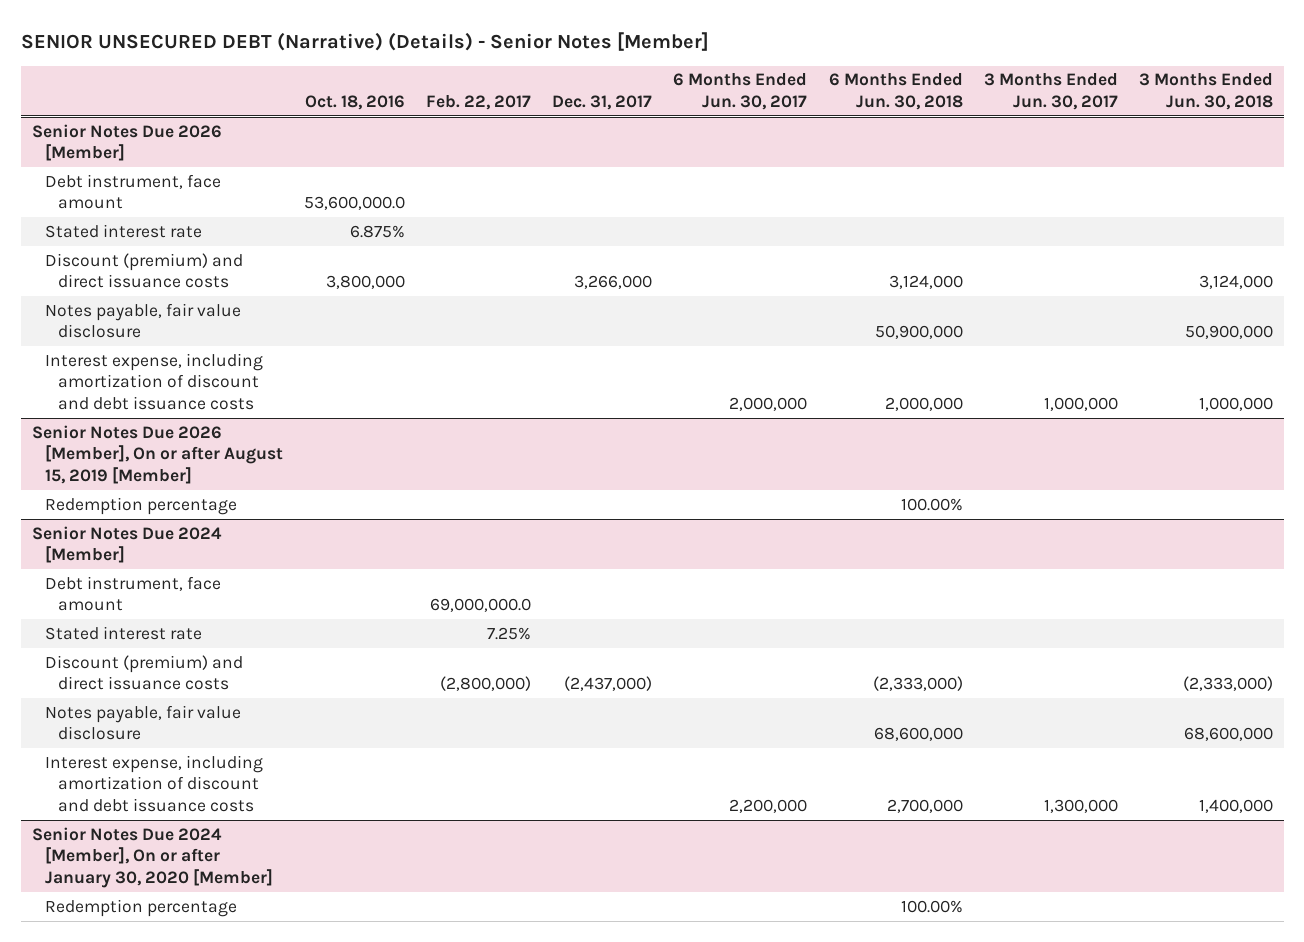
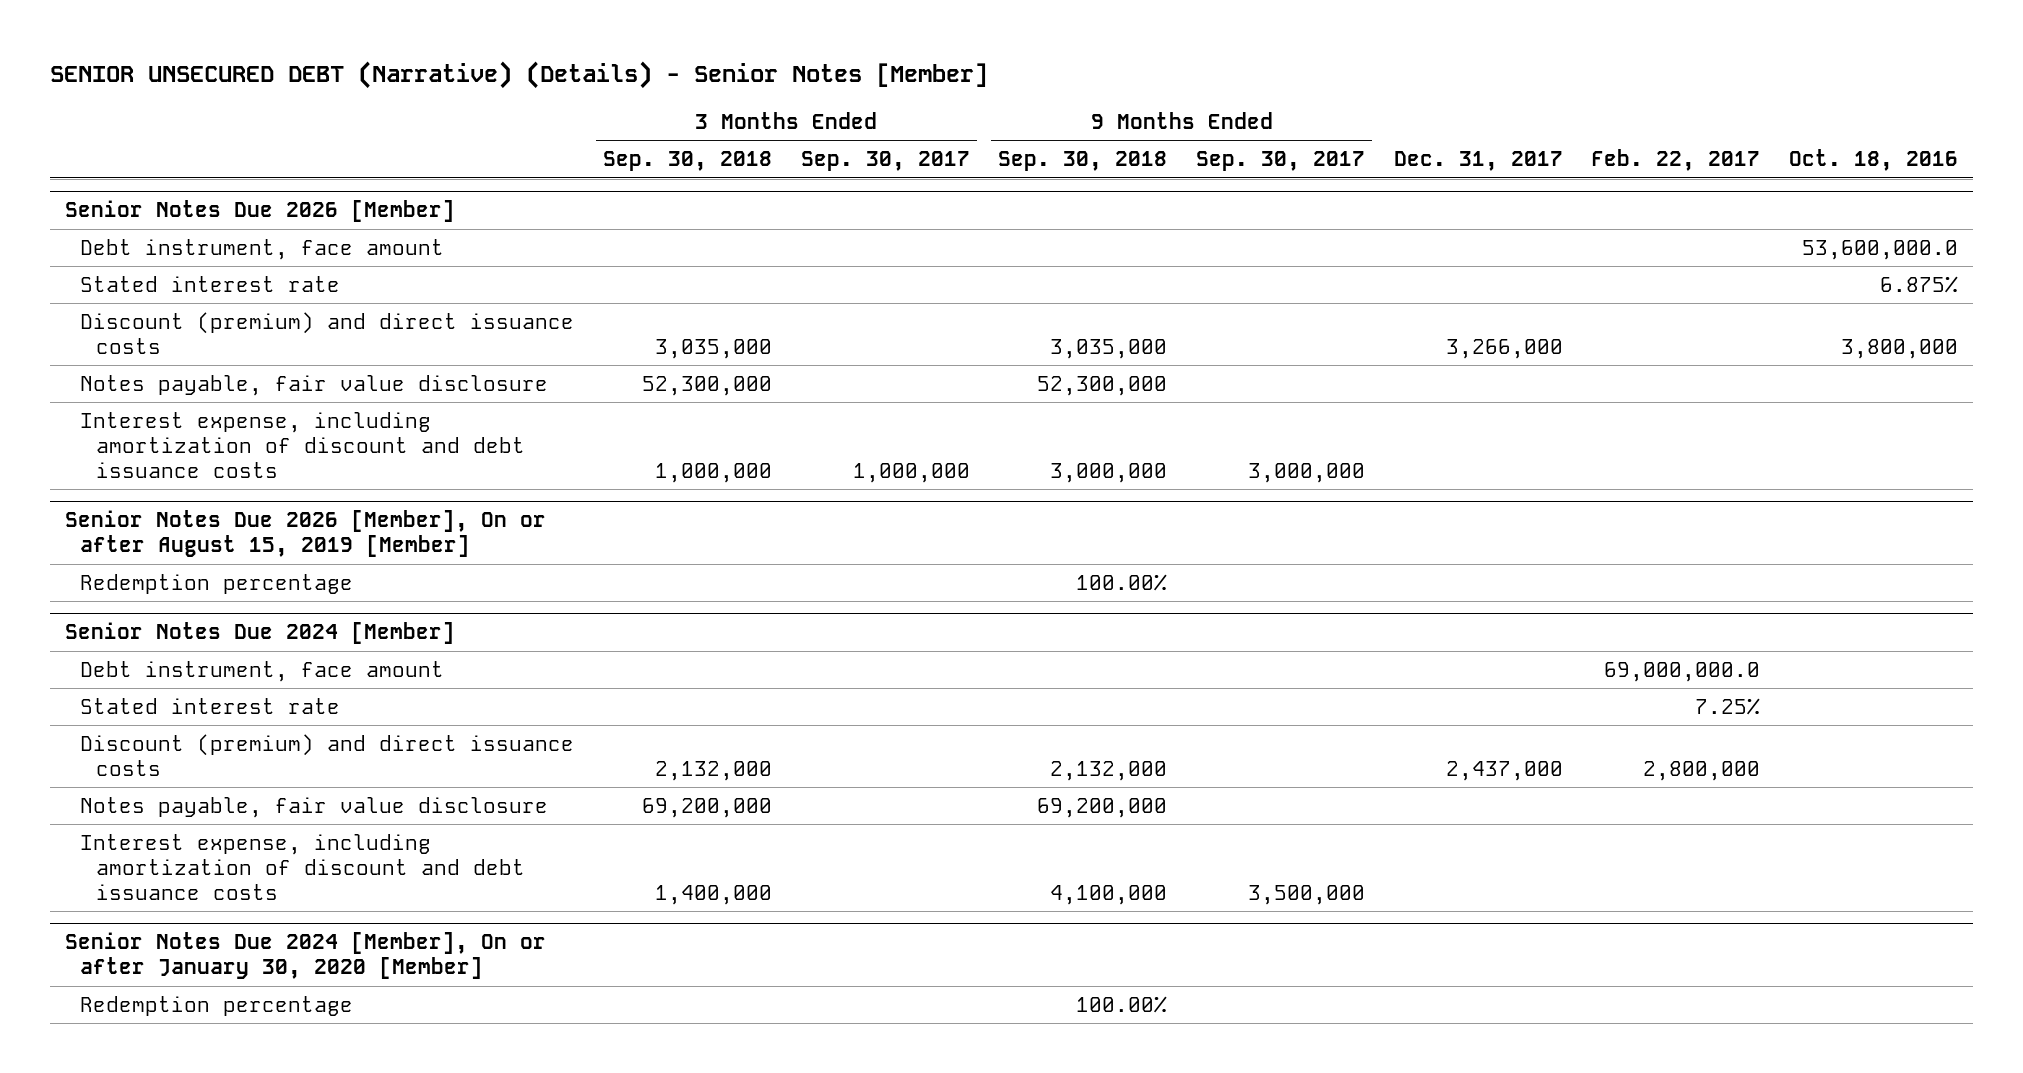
- | Oct. 18, 2016 | Feb. 22, 2017 | Dec. 31, 2017 | 6 Months Ended Jun. 30, 2017 | 6 Months Ended Jun. 30, 2018 | 3 Months Ended Jun. 30, 2017 | 3 Months Ended Jun. 30, 2018
+ | 3 Months Ended Sep. 30, 2018 | 3 Months Ended Sep. 30, 2017 | 9 Months Ended Sep. 30, 2018 | 9 Months Ended Sep. 30, 2017 | Dec. 31, 2017 | Feb. 22, 2017 | Oct. 18, 2016
@ Senior Notes Due 2024 [Member]
- Discount (premium) and direct issuance costs | | (2,800,000) | (2,437,000) | | (2,333,000) | | (2,333,000)
+ Discount (premium) and direct issuance costs | 2,132,000 | | 2,132,000 | | 2,437,000 | 2,800,000 |

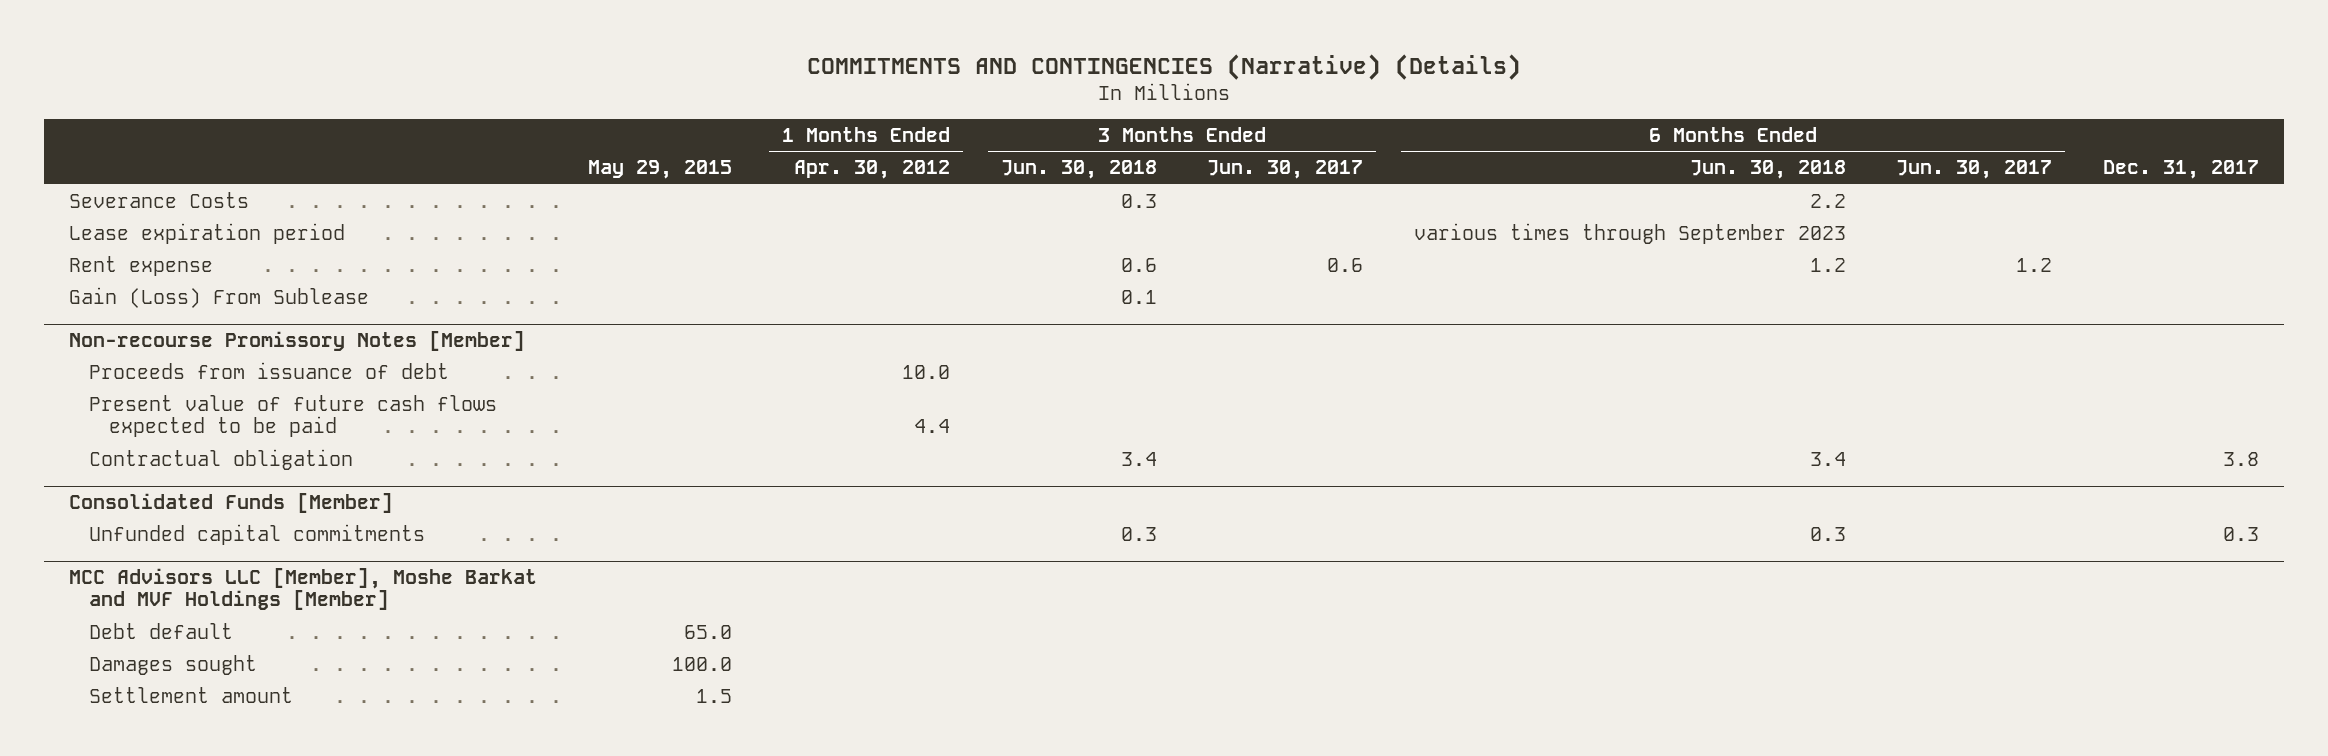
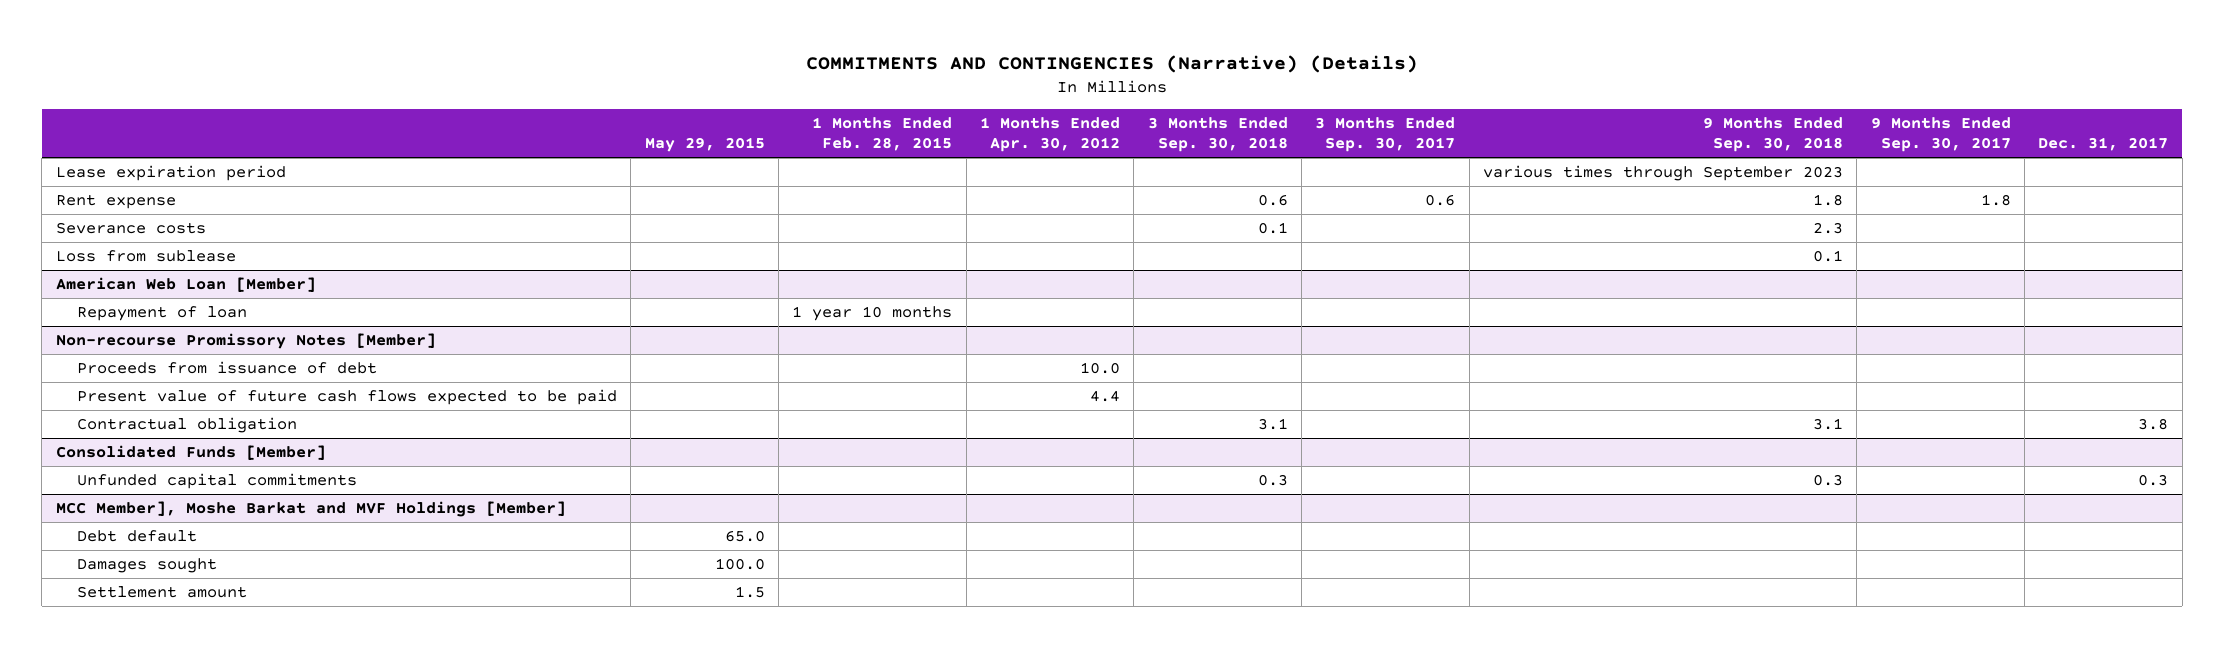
- | May 29, 2015 | 1 Months Ended Apr. 30, 2012 | 3 Months Ended Jun. 30, 2018 | 3 Months Ended Jun. 30, 2017 | 6 Months Ended Jun. 30, 2018 | 6 Months Ended Jun. 30, 2017 | Dec. 31, 2017
+ | May 29, 2015 | 1 Months Ended Feb. 28, 2015 | 1 Months Ended Apr. 30, 2012 | 3 Months Ended Sep. 30, 2018 | 3 Months Ended Sep. 30, 2017 | 9 Months Ended Sep. 30, 2018 | 9 Months Ended Sep. 30, 2017 | Dec. 31, 2017
- Severance Costs | | | 0.3 | | 2.2 | |
- Gain (Loss) From Sublease | | | 0.1 | | | |
+ Severance costs | | | | 0.1 | | 2.3 | |
+ Loss from sublease | | | | | | 0.1 | |
+ American Web Loan [Member]
+ Repayment of loan | | 1 year 10 months | | | | | |
- MCC Advisors LLC [Member], Moshe Barkat and MVF Holdings [Member]
+ MCC Member], Moshe Barkat and MVF Holdings [Member]

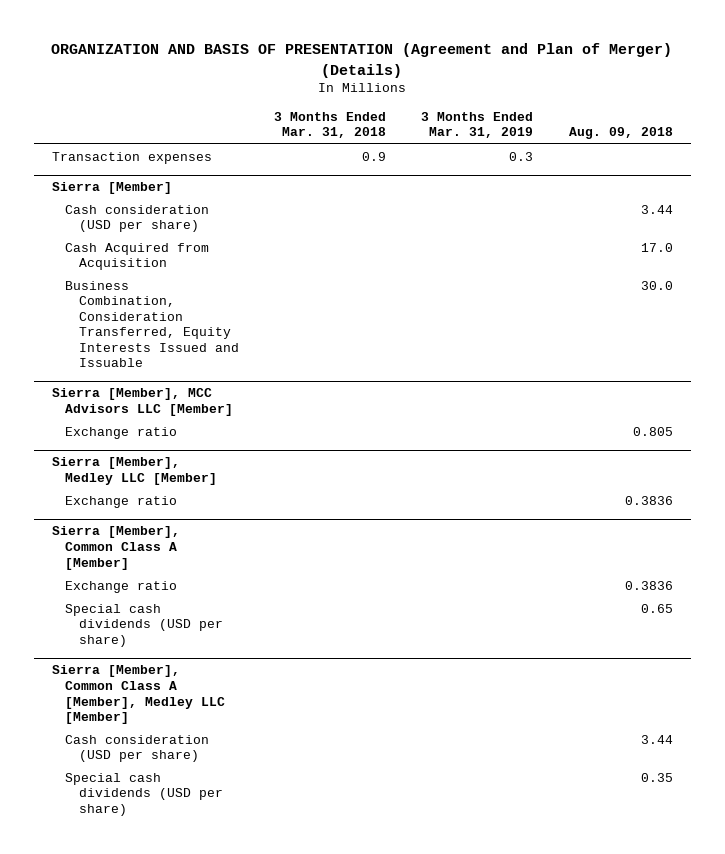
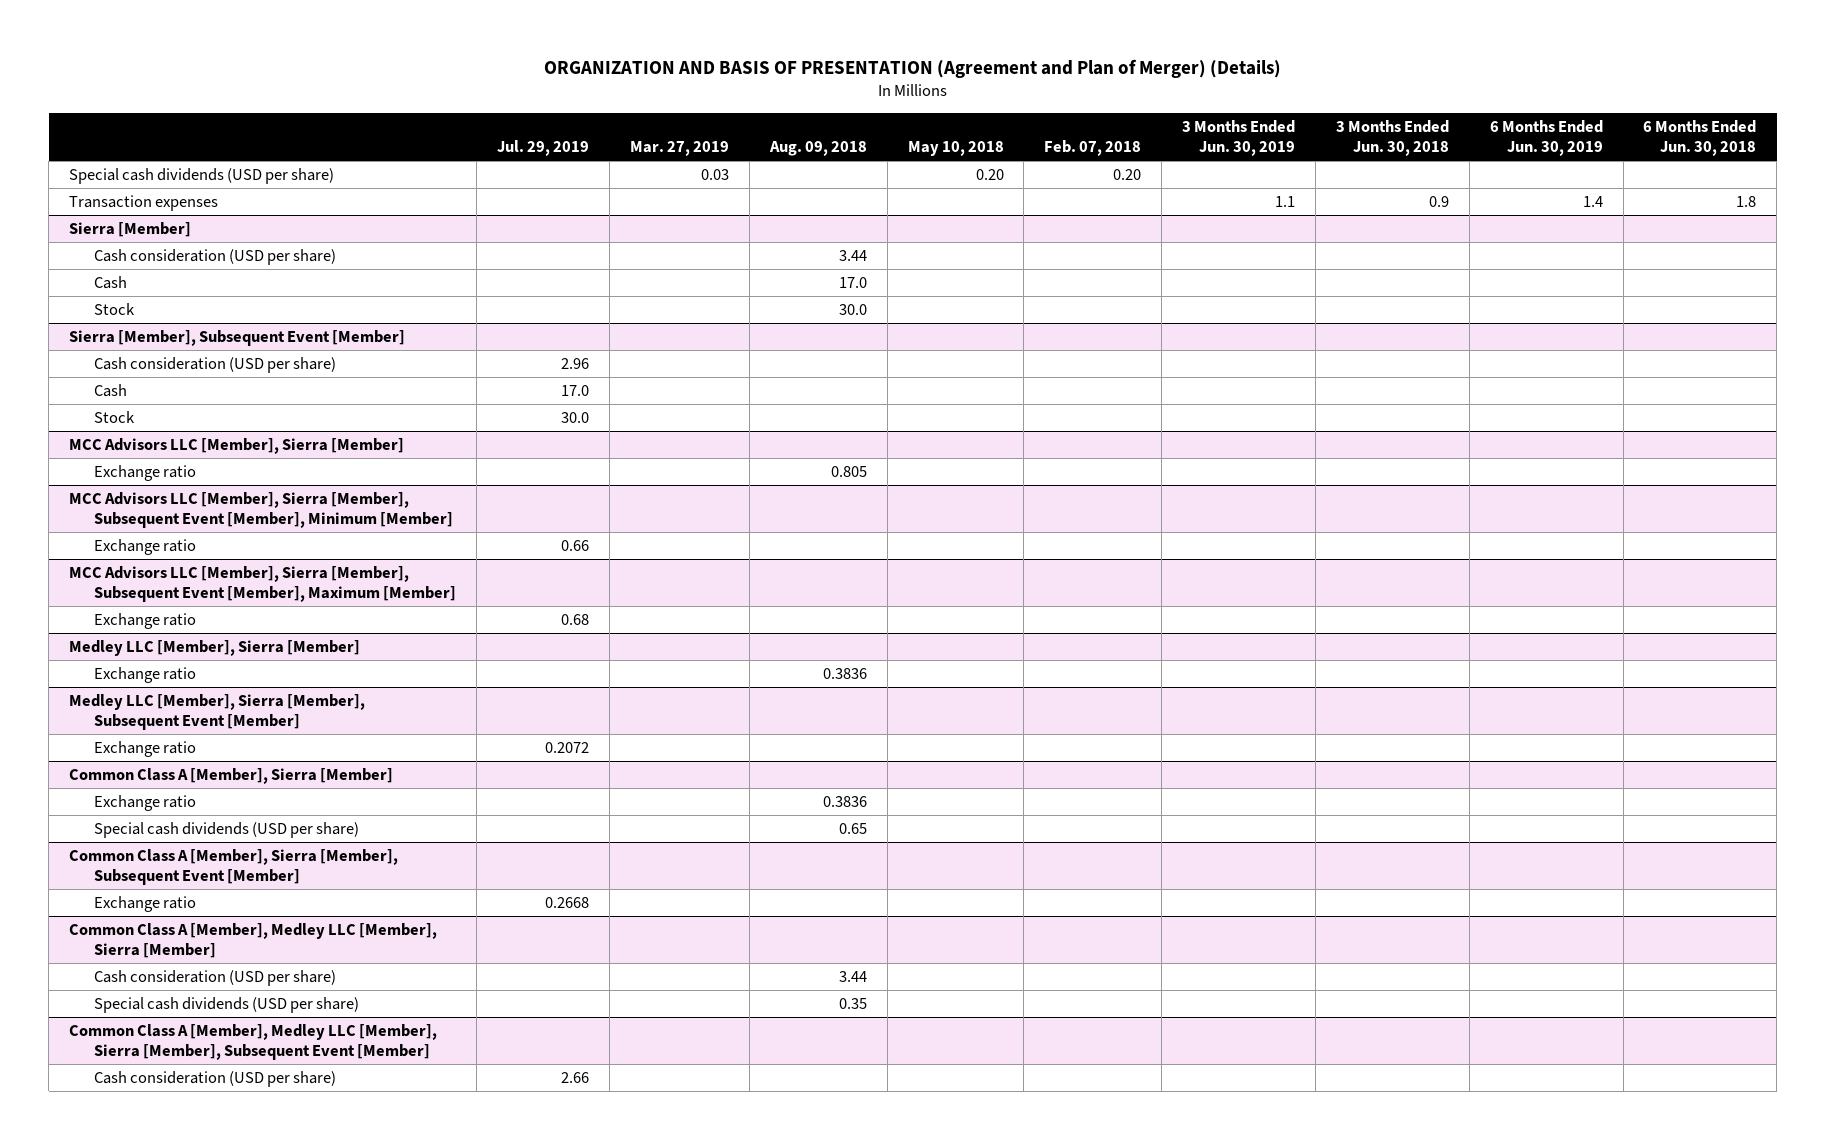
- | 3 Months Ended Mar. 31, 2018 | 3 Months Ended Mar. 31, 2019 | Aug. 09, 2018
+ | Jul. 29, 2019 | Mar. 27, 2019 | Aug. 09, 2018 | May 10, 2018 | Feb. 07, 2018 | 3 Months Ended Jun. 30, 2019 | 3 Months Ended Jun. 30, 2018 | 6 Months Ended Jun. 30, 2019 | 6 Months Ended Jun. 30, 2018
+ Special cash dividends (USD per share) | | 0.03 | | 0.20 | 0.20 | | | |
@ Sierra [Member]
- Cash Acquired from Acquisition | | | 17.0
- Business Combination, Consideration Transferred, Equity Interests Issued and Issuable | | | 30.0
- Sierra [Member], MCC Advisors LLC [Member]
@ Sierra [Member]
+ Cash | | | 17.0 | | | | | |
+ Stock | | | 30.0 | | | | | |
+ Sierra [Member], Subsequent Event [Member]
+ Cash consideration (USD per share) | 2.96 | | | | | | | |
+ Cash | 17.0 | | | | | | | |
+ Stock | 30.0 | | | | | | | |
+ MCC Advisors LLC [Member], Sierra [Member]
- Sierra [Member], Medley LLC [Member]
+ MCC Advisors LLC [Member], Sierra [Member], Subsequent Event [Member], Minimum [Member]
+ Exchange ratio | 0.66 | | | | | | | |
+ MCC Advisors LLC [Member], Sierra [Member], Subsequent Event [Member], Maximum [Member]
+ Exchange ratio | 0.68 | | | | | | | |
+ Medley LLC [Member], Sierra [Member]
- Sierra [Member], Common Class A [Member]
+ Medley LLC [Member], Sierra [Member], Subsequent Event [Member]
+ Exchange ratio | 0.2072 | | | | | | | |
+ Common Class A [Member], Sierra [Member]
- Sierra [Member], Common Class A [Member], Medley LLC [Member]
+ Common Class A [Member], Sierra [Member], Subsequent Event [Member]
+ Exchange ratio | 0.2668 | | | | | | | |
+ Common Class A [Member], Medley LLC [Member], Sierra [Member]
+ Common Class A [Member], Medley LLC [Member], Sierra [Member], Subsequent Event [Member]
+ Cash consideration (USD per share) | 2.66 | | | | | | | |

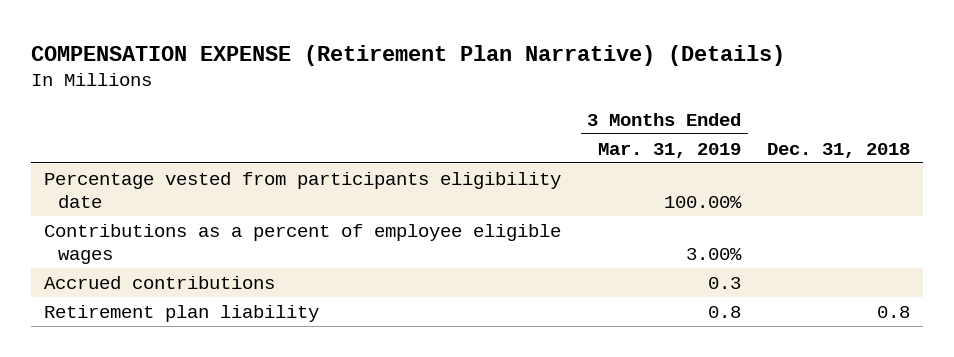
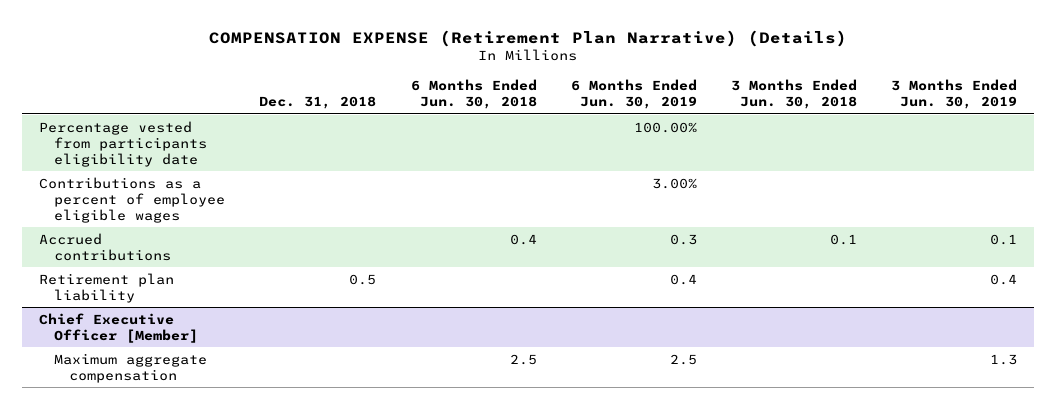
- | 3 Months Ended Mar. 31, 2019 | Dec. 31, 2018
+ | Dec. 31, 2018 | 6 Months Ended Jun. 30, 2018 | 6 Months Ended Jun. 30, 2019 | 3 Months Ended Jun. 30, 2018 | 3 Months Ended Jun. 30, 2019
- Retirement plan liability | 0.8 | 0.8
+ Retirement plan liability | 0.5 | | 0.4 | | 0.4
+ Chief Executive Officer [Member]
+ Maximum aggregate compensation | | 2.5 | 2.5 | | 1.3

